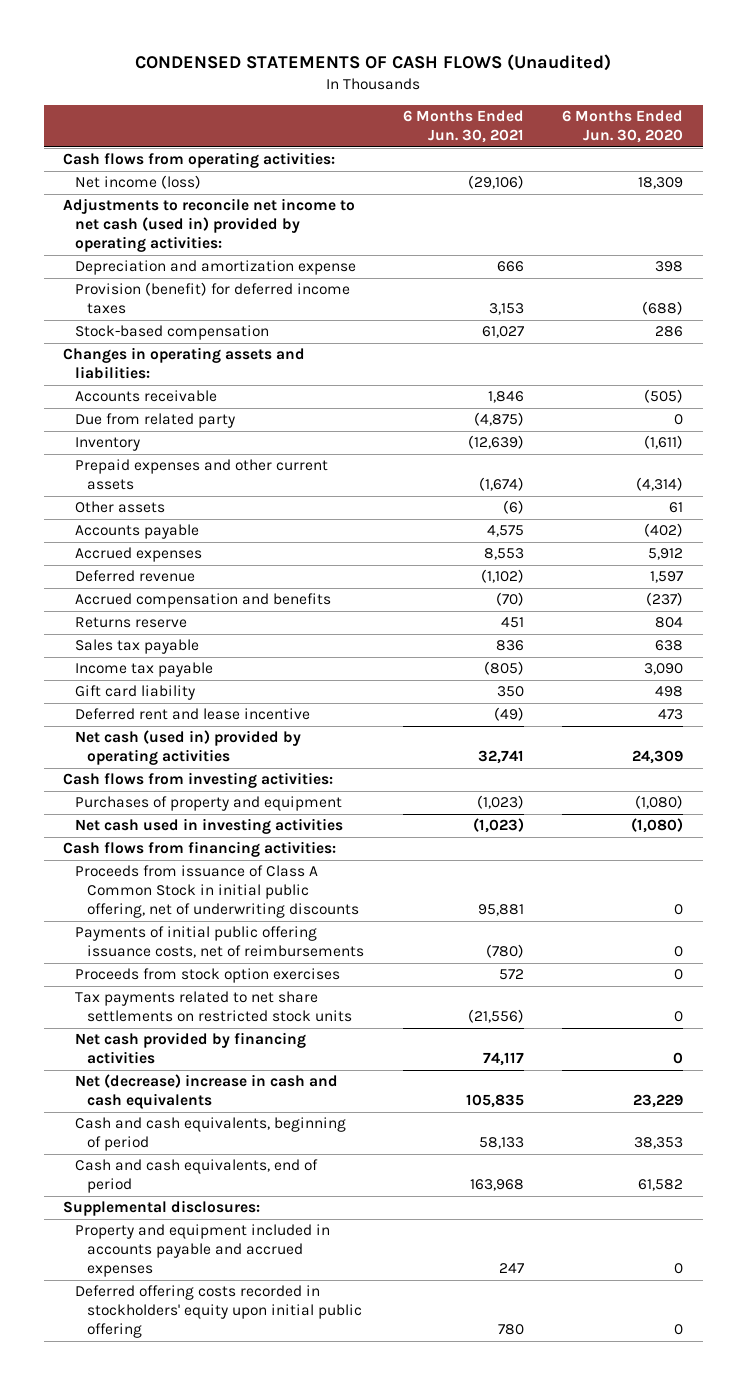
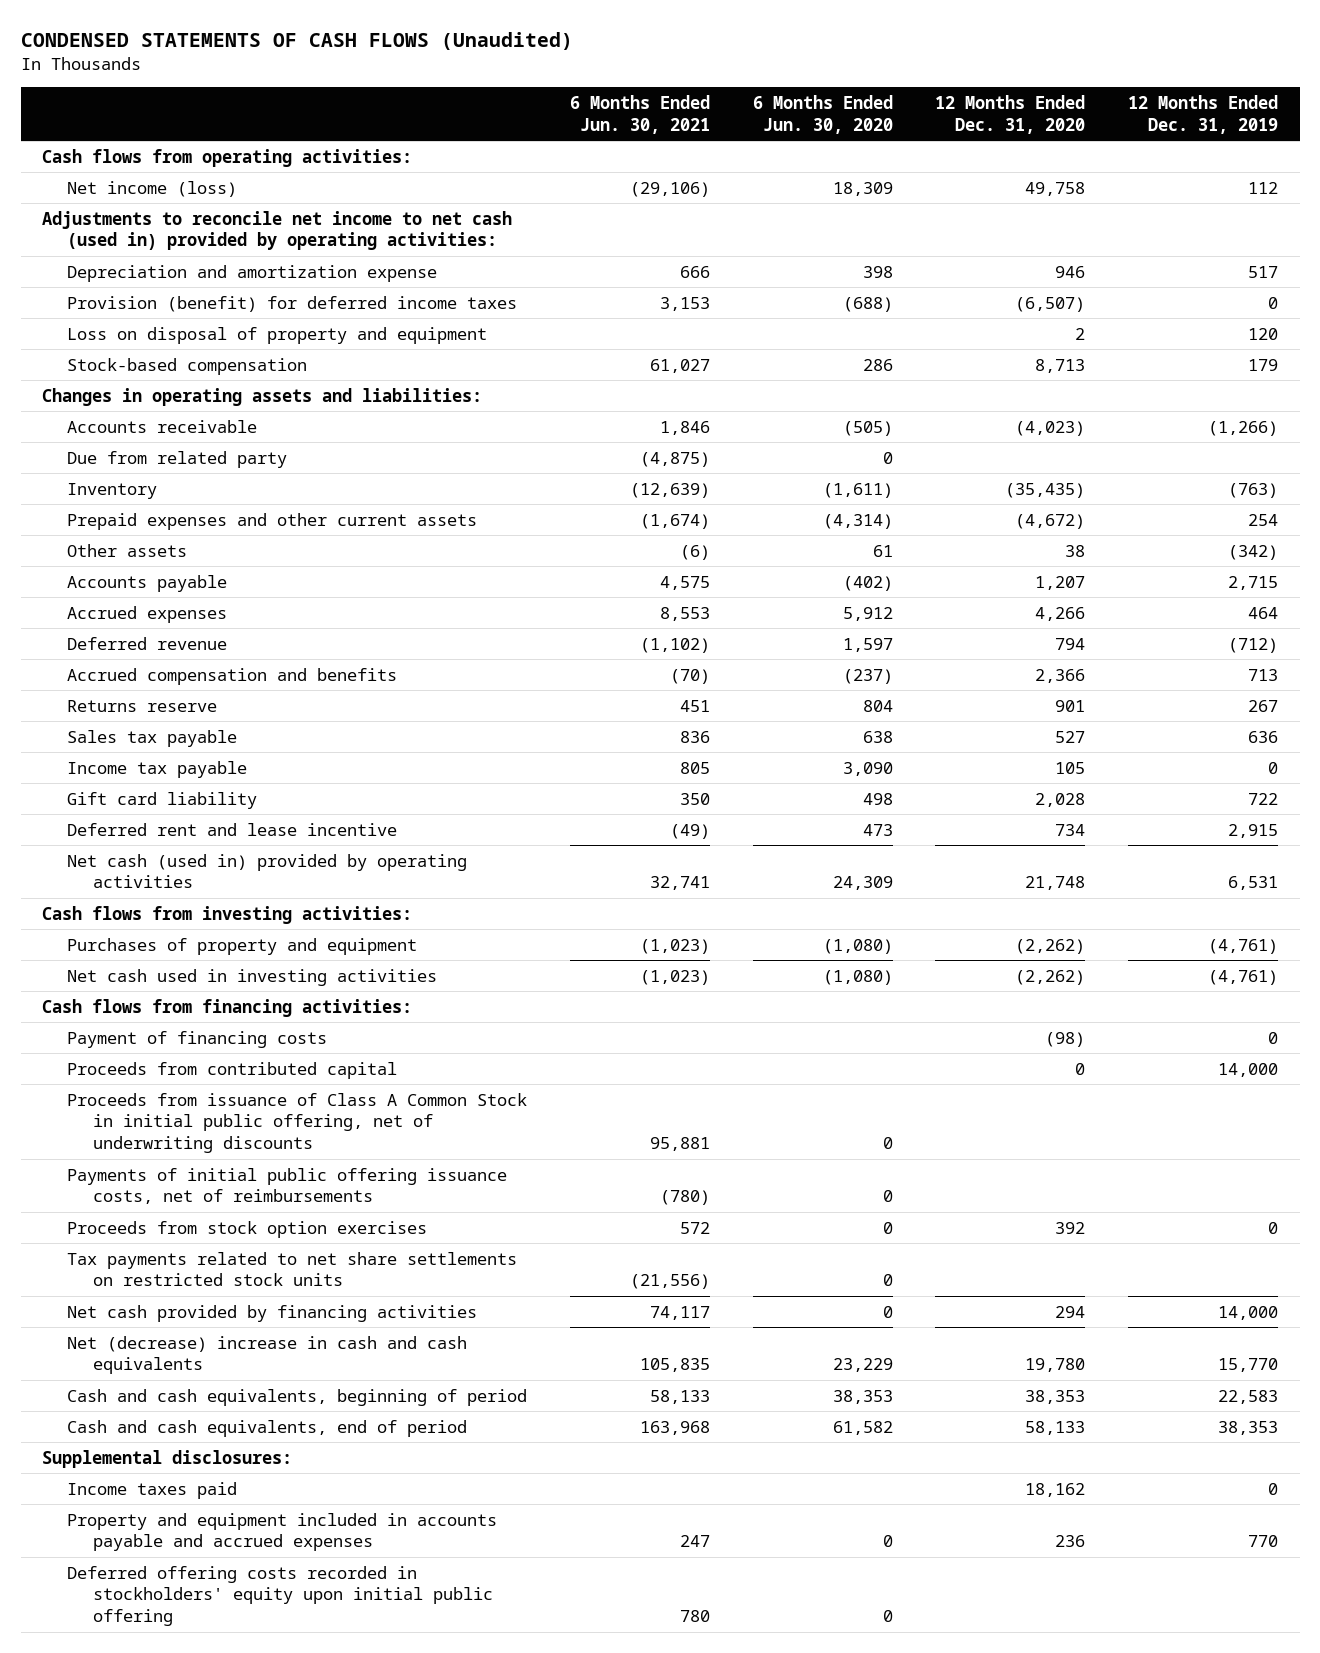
- | 6 Months Ended Jun. 30, 2021 | 6 Months Ended Jun. 30, 2020
+ | 6 Months Ended Jun. 30, 2021 | 6 Months Ended Jun. 30, 2020 | 12 Months Ended Dec. 31, 2020 | 12 Months Ended Dec. 31, 2019
+ Loss on disposal of property and equipment | | | 2 | 120
- Income tax payable | (805) | 3,090
+ Income tax payable | 805 | 3,090 | 105 | 0
+ Payment of financing costs | | | (98) | 0
+ Proceeds from contributed capital | | | 0 | 14,000
+ Income taxes paid | | | 18,162 | 0

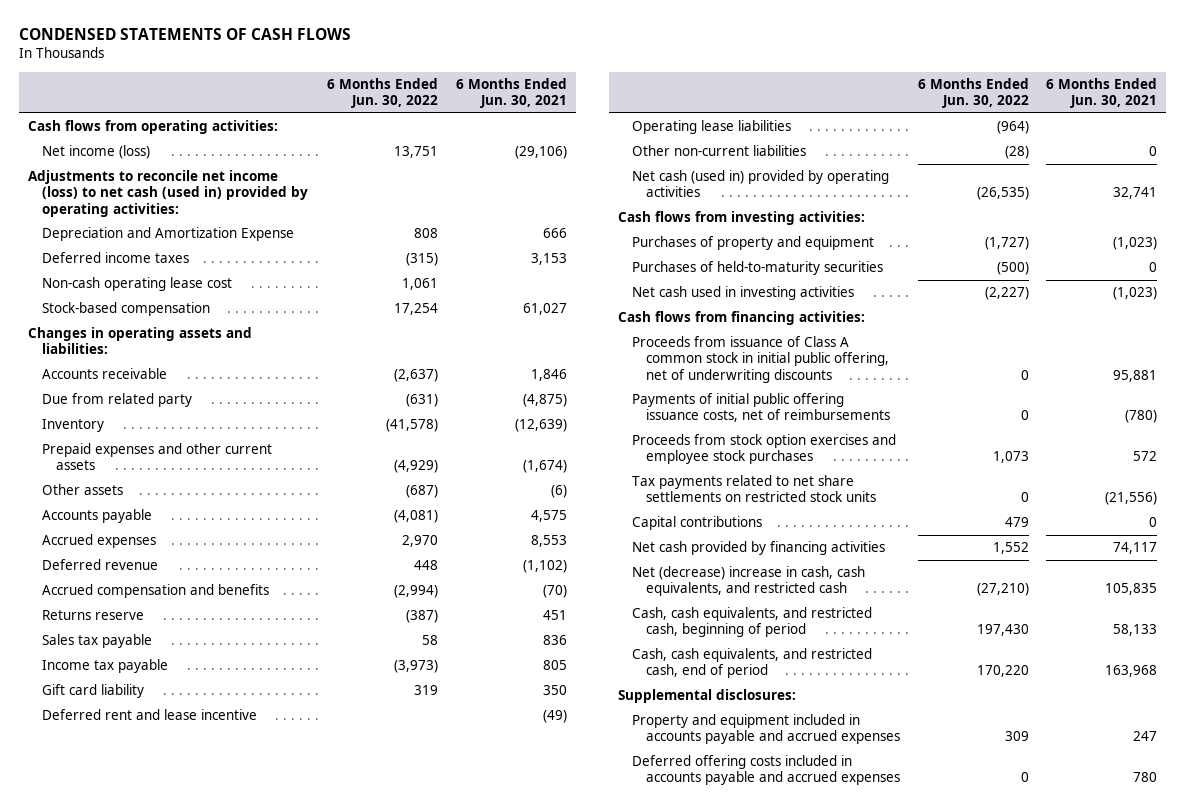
- CONDENSED STATEMENTS OF CASH FLOWS (Unaudited)
+ CONDENSED STATEMENTS OF CASH FLOWS
- | 6 Months Ended Jun. 30, 2021 | 6 Months Ended Jun. 30, 2020 | 12 Months Ended Dec. 31, 2020 | 12 Months Ended Dec. 31, 2019
+ | 6 Months Ended Jun. 30, 2022 | 6 Months Ended Jun. 30, 2021
- Adjustments to reconcile net income to net cash (used in) provided by operating activities:
- Depreciation and amortization expense | 666 | 398 | 946 | 517
- Provision (benefit) for deferred income taxes | 3,153 | (688) | (6,507) | 0
- Loss on disposal of property and equipment | | | 2 | 120
+ Adjustments to reconcile net income (loss) to net cash (used in) provided by operating activities:
+ Depreciation and Amortization Expense | 808 | 666
+ Deferred income taxes | (315) | 3,153
+ Non-cash operating lease cost | 1,061 |
+ Operating lease liabilities | (964) |
+ Other non-current liabilities | (28) | 0
+ Purchases of held-to-maturity securities | (500) | 0
- Payment of financing costs | | | (98) | 0
- Proceeds from contributed capital | | | 0 | 14,000
- Proceeds from issuance of Class A Common Stock in initial public offering, net of underwriting discounts | 95,881 | 0 | |
+ Proceeds from issuance of Class A common stock in initial public offering, net of underwriting discounts | 0 | 95,881
- Proceeds from stock option exercises | 572 | 0 | 392 | 0
+ Proceeds from stock option exercises and employee stock purchases | 1,073 | 572
+ Capital contributions | 479 | 0
- Net (decrease) increase in cash and cash equivalents | 105,835 | 23,229 | 19,780 | 15,770
- Cash and cash equivalents, beginning of period | 58,133 | 38,353 | 38,353 | 22,583
- Cash and cash equivalents, end of period | 163,968 | 61,582 | 58,133 | 38,353
+ Net (decrease) increase in cash, cash equivalents, and restricted cash | (27,210) | 105,835
+ Cash, cash equivalents, and restricted cash, beginning of period | 197,430 | 58,133
+ Cash, cash equivalents, and restricted cash, end of period | 170,220 | 163,968
- Income taxes paid | | | 18,162 | 0
- Deferred offering costs recorded in stockholders' equity upon initial public offering | 780 | 0 | |
+ Deferred offering costs included in accounts payable and accrued expenses | 0 | 780

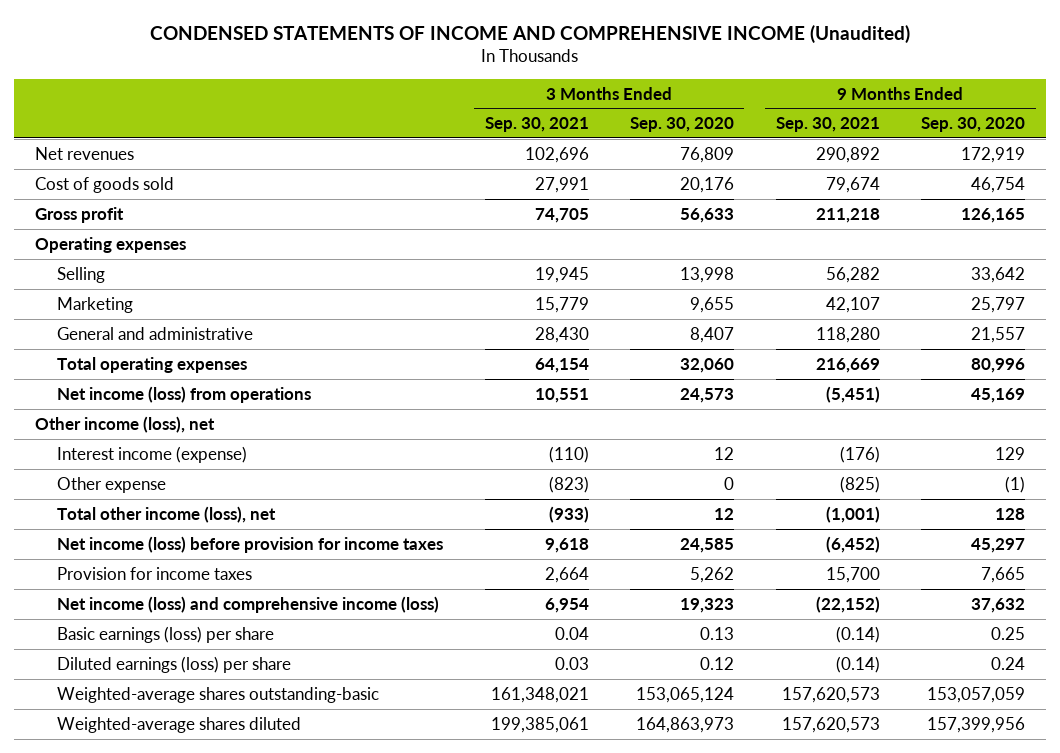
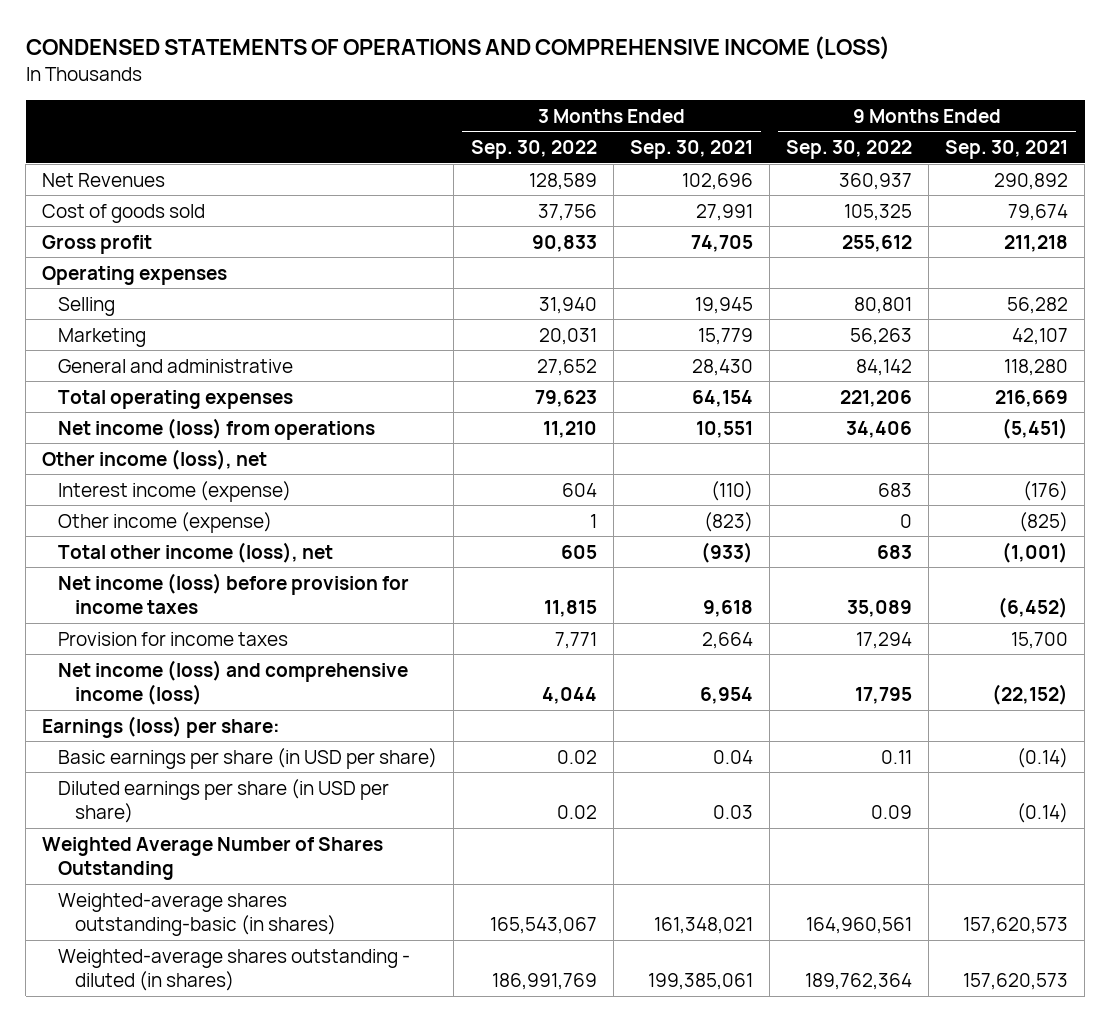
- CONDENSED STATEMENTS OF INCOME AND COMPREHENSIVE INCOME (Unaudited)
+ CONDENSED STATEMENTS OF OPERATIONS AND COMPREHENSIVE INCOME (LOSS)
- | 3 Months Ended Sep. 30, 2021 | 3 Months Ended Sep. 30, 2020 | 9 Months Ended Sep. 30, 2021 | 9 Months Ended Sep. 30, 2020
+ | 3 Months Ended Sep. 30, 2022 | 3 Months Ended Sep. 30, 2021 | 9 Months Ended Sep. 30, 2022 | 9 Months Ended Sep. 30, 2021
- Net revenues | 102,696 | 76,809 | 290,892 | 172,919
+ Net Revenues | 128,589 | 102,696 | 360,937 | 290,892
- Other expense | (823) | 0 | (825) | (1)
+ Other income (expense) | 1 | (823) | 0 | (825)
- Basic earnings (loss) per share | 0.04 | 0.13 | (0.14) | 0.25
- Diluted earnings (loss) per share | 0.03 | 0.12 | (0.14) | 0.24
- Weighted-average shares outstanding-basic | 161,348,021 | 153,065,124 | 157,620,573 | 153,057,059
- Weighted-average shares diluted | 199,385,061 | 164,863,973 | 157,620,573 | 157,399,956
+ Earnings (loss) per share:
+ Basic earnings per share (in USD per share) | 0.02 | 0.04 | 0.11 | (0.14)
+ Diluted earnings per share (in USD per share) | 0.02 | 0.03 | 0.09 | (0.14)
+ Weighted Average Number of Shares Outstanding
+ Weighted-average shares outstanding-basic (in shares) | 165,543,067 | 161,348,021 | 164,960,561 | 157,620,573
+ Weighted-average shares outstanding - diluted (in shares) | 186,991,769 | 199,385,061 | 189,762,364 | 157,620,573

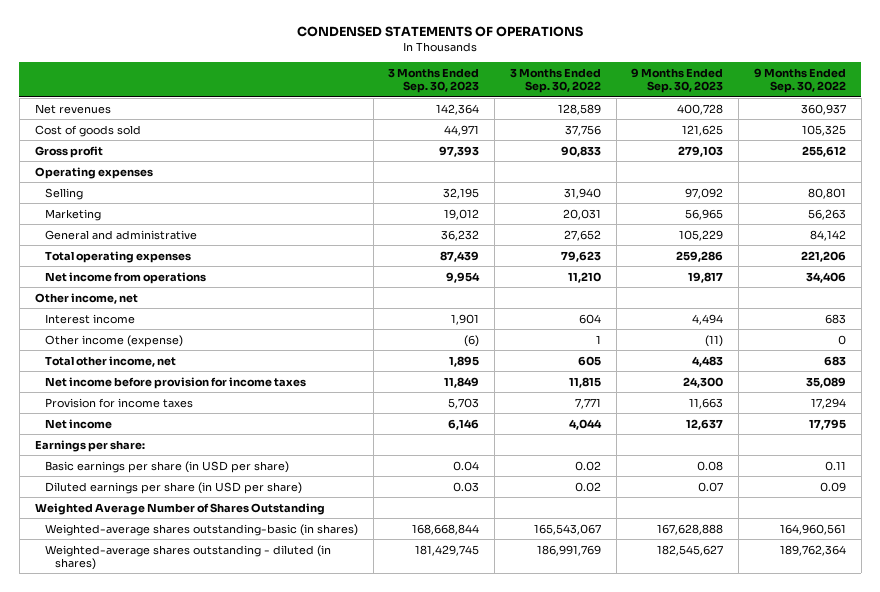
- CONDENSED STATEMENTS OF OPERATIONS AND COMPREHENSIVE INCOME (LOSS)
+ CONDENSED STATEMENTS OF OPERATIONS
- | 3 Months Ended Sep. 30, 2022 | 3 Months Ended Sep. 30, 2021 | 9 Months Ended Sep. 30, 2022 | 9 Months Ended Sep. 30, 2021
+ | 3 Months Ended Sep. 30, 2023 | 3 Months Ended Sep. 30, 2022 | 9 Months Ended Sep. 30, 2023 | 9 Months Ended Sep. 30, 2022
- Net Revenues | 128,589 | 102,696 | 360,937 | 290,892
+ Net revenues | 142,364 | 128,589 | 400,728 | 360,937
- Net income (loss) from operations | 11,210 | 10,551 | 34,406 | (5,451)
- Other income (loss), net
- Interest income (expense) | 604 | (110) | 683 | (176)
+ Net income from operations | 9,954 | 11,210 | 19,817 | 34,406
+ Other income, net
+ Interest income | 1,901 | 604 | 4,494 | 683
- Total other income (loss), net | 605 | (933) | 683 | (1,001)
- Net income (loss) before provision for income taxes | 11,815 | 9,618 | 35,089 | (6,452)
+ Total other income, net | 1,895 | 605 | 4,483 | 683
+ Net income before provision for income taxes | 11,849 | 11,815 | 24,300 | 35,089
- Net income (loss) and comprehensive income (loss) | 4,044 | 6,954 | 17,795 | (22,152)
- Earnings (loss) per share:
+ Net income | 6,146 | 4,044 | 12,637 | 17,795
+ Earnings per share:

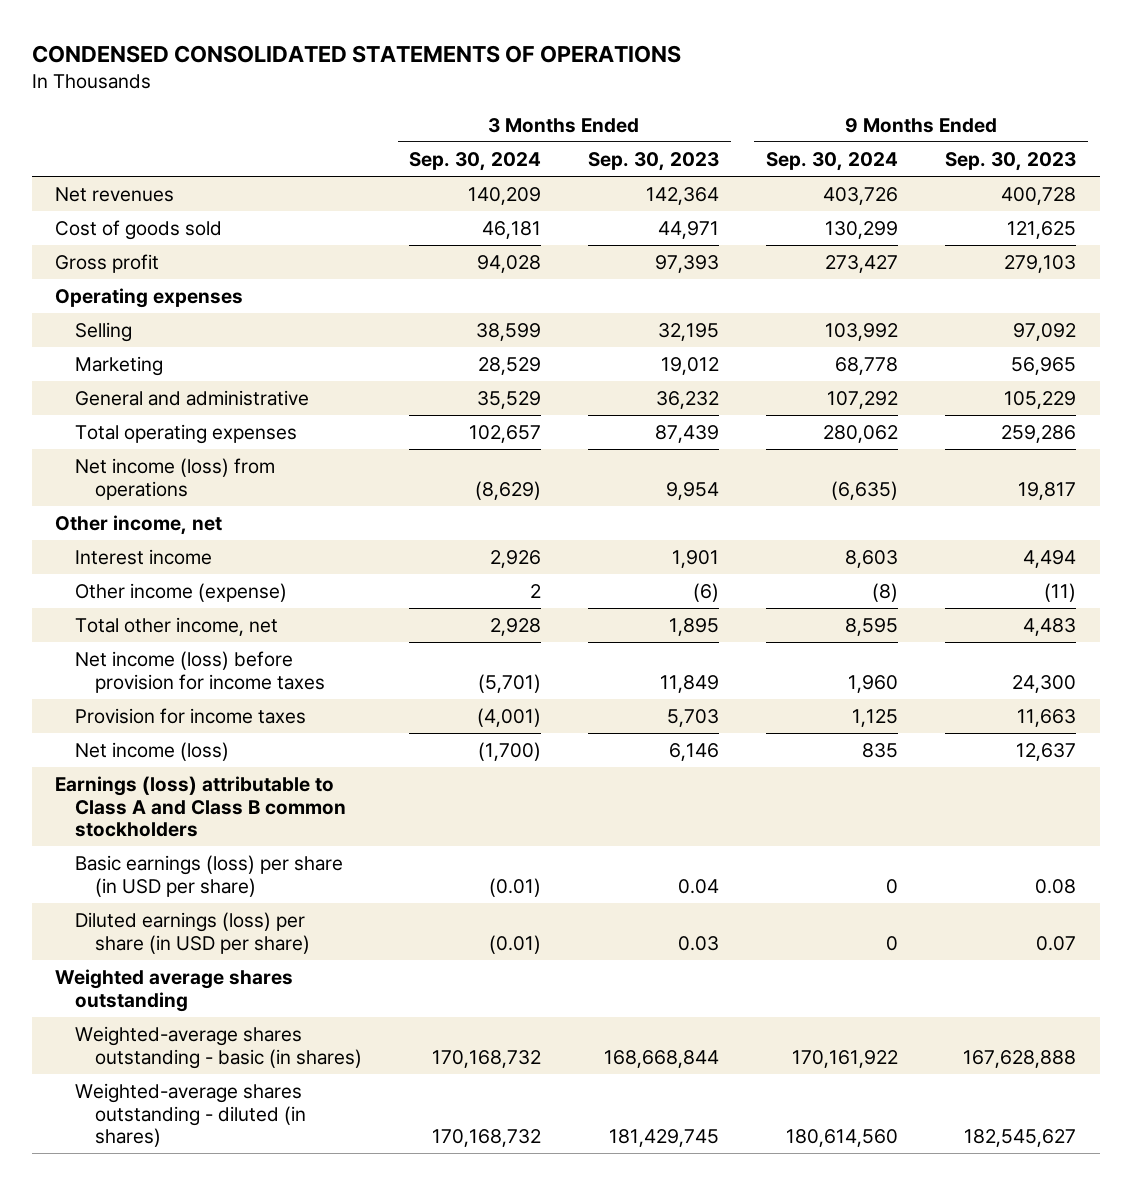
- CONDENSED STATEMENTS OF OPERATIONS
+ CONDENSED CONSOLIDATED STATEMENTS OF OPERATIONS
- | 3 Months Ended Sep. 30, 2023 | 3 Months Ended Sep. 30, 2022 | 9 Months Ended Sep. 30, 2023 | 9 Months Ended Sep. 30, 2022
+ | 3 Months Ended Sep. 30, 2024 | 3 Months Ended Sep. 30, 2023 | 9 Months Ended Sep. 30, 2024 | 9 Months Ended Sep. 30, 2023
- Net income from operations | 9,954 | 11,210 | 19,817 | 34,406
+ Net income (loss) from operations | (8,629) | 9,954 | (6,635) | 19,817
- Net income before provision for income taxes | 11,849 | 11,815 | 24,300 | 35,089
+ Net income (loss) before provision for income taxes | (5,701) | 11,849 | 1,960 | 24,300
- Net income | 6,146 | 4,044 | 12,637 | 17,795
- Earnings per share:
- Basic earnings per share (in USD per share) | 0.04 | 0.02 | 0.08 | 0.11
- Diluted earnings per share (in USD per share) | 0.03 | 0.02 | 0.07 | 0.09
- Weighted Average Number of Shares Outstanding
- Weighted-average shares outstanding-basic (in shares) | 168,668,844 | 165,543,067 | 167,628,888 | 164,960,561
+ Net income (loss) | (1,700) | 6,146 | 835 | 12,637
+ Earnings (loss) attributable to Class A and Class B common stockholders
+ Basic earnings (loss) per share (in USD per share) | (0.01) | 0.04 | 0 | 0.08
+ Diluted earnings (loss) per share (in USD per share) | (0.01) | 0.03 | 0 | 0.07
+ Weighted average shares outstanding
+ Weighted-average shares outstanding - basic (in shares) | 170,168,732 | 168,668,844 | 170,161,922 | 167,628,888

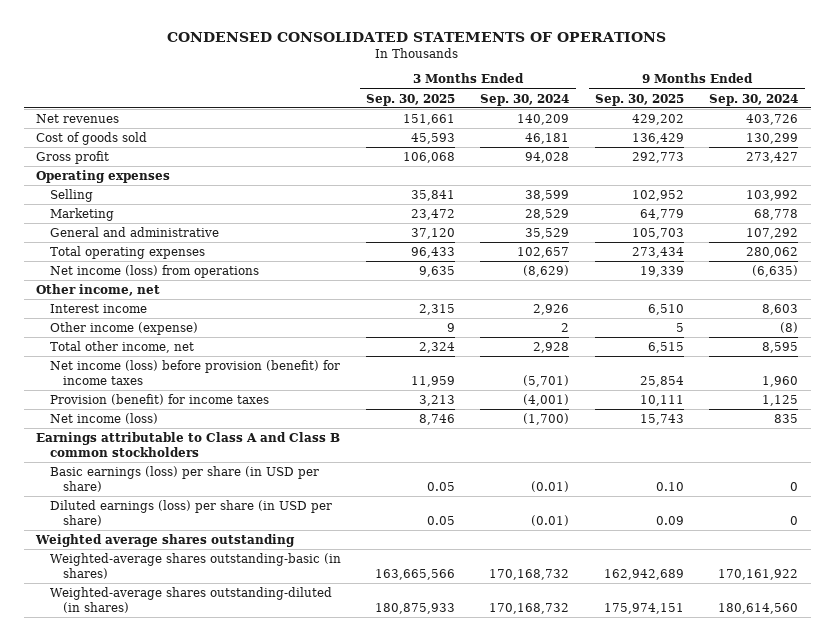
- | 3 Months Ended Sep. 30, 2024 | 3 Months Ended Sep. 30, 2023 | 9 Months Ended Sep. 30, 2024 | 9 Months Ended Sep. 30, 2023
+ | 3 Months Ended Sep. 30, 2025 | 3 Months Ended Sep. 30, 2024 | 9 Months Ended Sep. 30, 2025 | 9 Months Ended Sep. 30, 2024
- Net income (loss) before provision for income taxes | (5,701) | 11,849 | 1,960 | 24,300
- Provision for income taxes | (4,001) | 5,703 | 1,125 | 11,663
+ Net income (loss) before provision (benefit) for income taxes | 11,959 | (5,701) | 25,854 | 1,960
+ Provision (benefit) for income taxes | 3,213 | (4,001) | 10,111 | 1,125
- Earnings (loss) attributable to Class A and Class B common stockholders
+ Earnings attributable to Class A and Class B common stockholders
- Weighted-average shares outstanding - basic (in shares) | 170,168,732 | 168,668,844 | 170,161,922 | 167,628,888
- Weighted-average shares outstanding - diluted (in shares) | 170,168,732 | 181,429,745 | 180,614,560 | 182,545,627
+ Weighted-average shares outstanding-basic (in shares) | 163,665,566 | 170,168,732 | 162,942,689 | 170,161,922
+ Weighted-average shares outstanding-diluted (in shares) | 180,875,933 | 170,168,732 | 175,974,151 | 180,614,560

